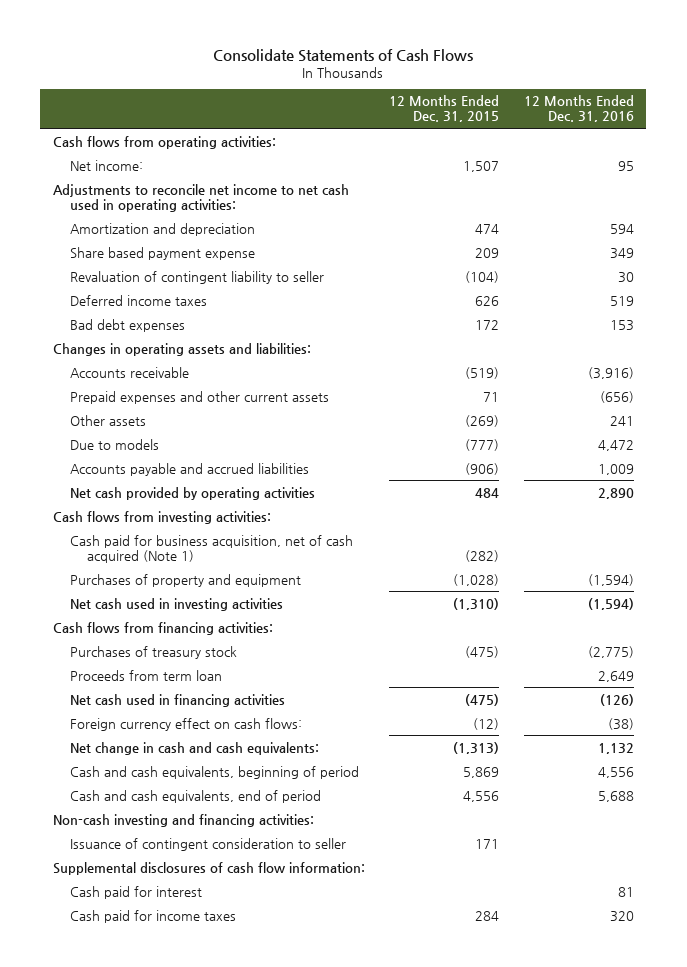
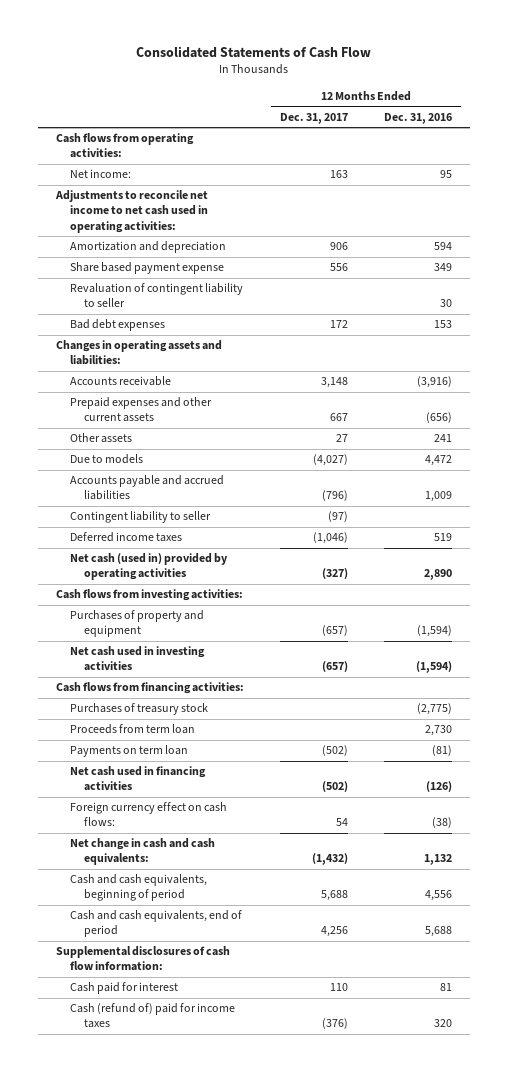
- Consolidate Statements of Cash Flows
+ Consolidated Statements of Cash Flow
- | 12 Months Ended Dec. 31, 2015 | 12 Months Ended Dec. 31, 2016
+ | 12 Months Ended Dec. 31, 2017 | 12 Months Ended Dec. 31, 2016
- Net cash provided by operating activities | 484 | 2,890
+ Contingent liability to seller | (97) |
moved down: Deferred income taxes | (1,046) | 519
+ Net cash (used in) provided by operating activities | (327) | 2,890
- Cash paid for business acquisition, net of cash acquired (Note 1) | (282) |
- Proceeds from term loan | | 2,649
+ Proceeds from term loan | | 2,730
+ Payments on term loan | (502) | (81)
- Non-cash investing and financing activities:
- Issuance of contingent consideration to seller | 171 |
- Cash paid for income taxes | 284 | 320
+ Cash (refund of) paid for income taxes | (376) | 320

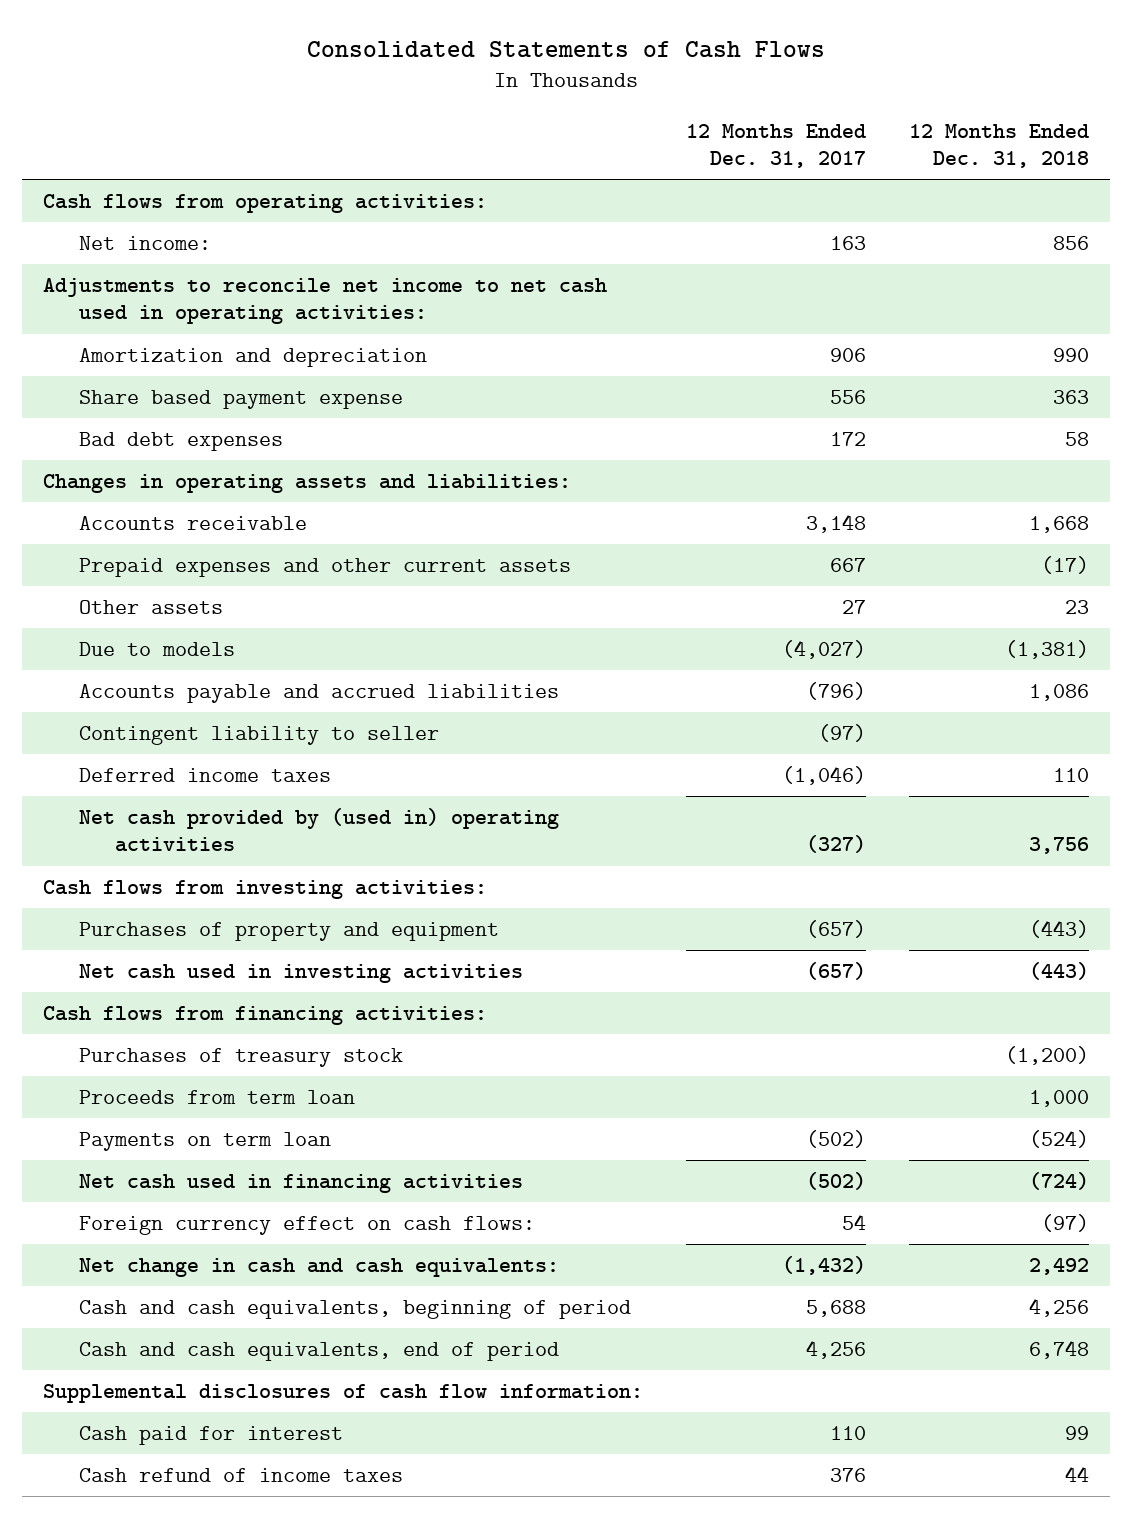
- Consolidated Statements of Cash Flow
+ Consolidated Statements of Cash Flows
- | 12 Months Ended Dec. 31, 2017 | 12 Months Ended Dec. 31, 2016
+ | 12 Months Ended Dec. 31, 2017 | 12 Months Ended Dec. 31, 2018
- Revaluation of contingent liability to seller | | 30
- Net cash (used in) provided by operating activities | (327) | 2,890
+ Net cash provided by (used in) operating activities | (327) | 3,756
- Cash (refund of) paid for income taxes | (376) | 320
+ Cash refund of income taxes | 376 | 44

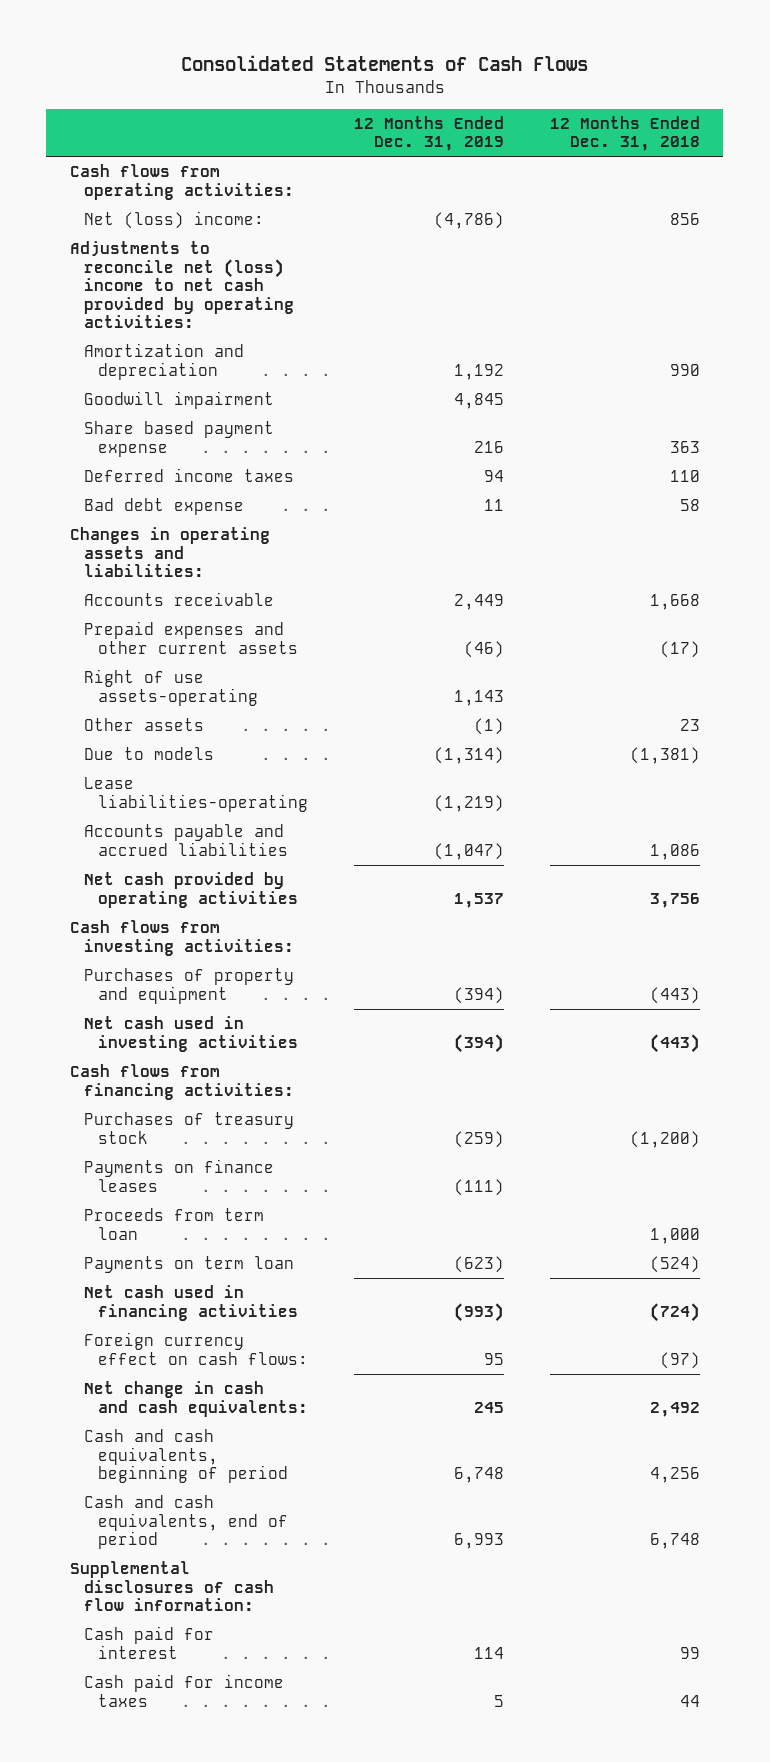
- | 12 Months Ended Dec. 31, 2017 | 12 Months Ended Dec. 31, 2018
+ | 12 Months Ended Dec. 31, 2019 | 12 Months Ended Dec. 31, 2018
- Net income: | 163 | 856
- Adjustments to reconcile net income to net cash used in operating activities:
+ Net (loss) income: | (4,786) | 856
+ Adjustments to reconcile net (loss) income to net cash provided by operating activities:
+ Goodwill impairment | 4,845 |
- Bad debt expenses | 172 | 58
moved up: Deferred income taxes | 94 | 110
+ Bad debt expense | 11 | 58
+ Right of use assets-operating | 1,143 |
+ Lease liabilities-operating | (1,219) |
- Contingent liability to seller | (97) |
- Net cash provided by (used in) operating activities | (327) | 3,756
+ Net cash provided by operating activities | 1,537 | 3,756
+ Payments on finance leases | (111) |
- Cash refund of income taxes | 376 | 44
+ Cash paid for income taxes | 5 | 44

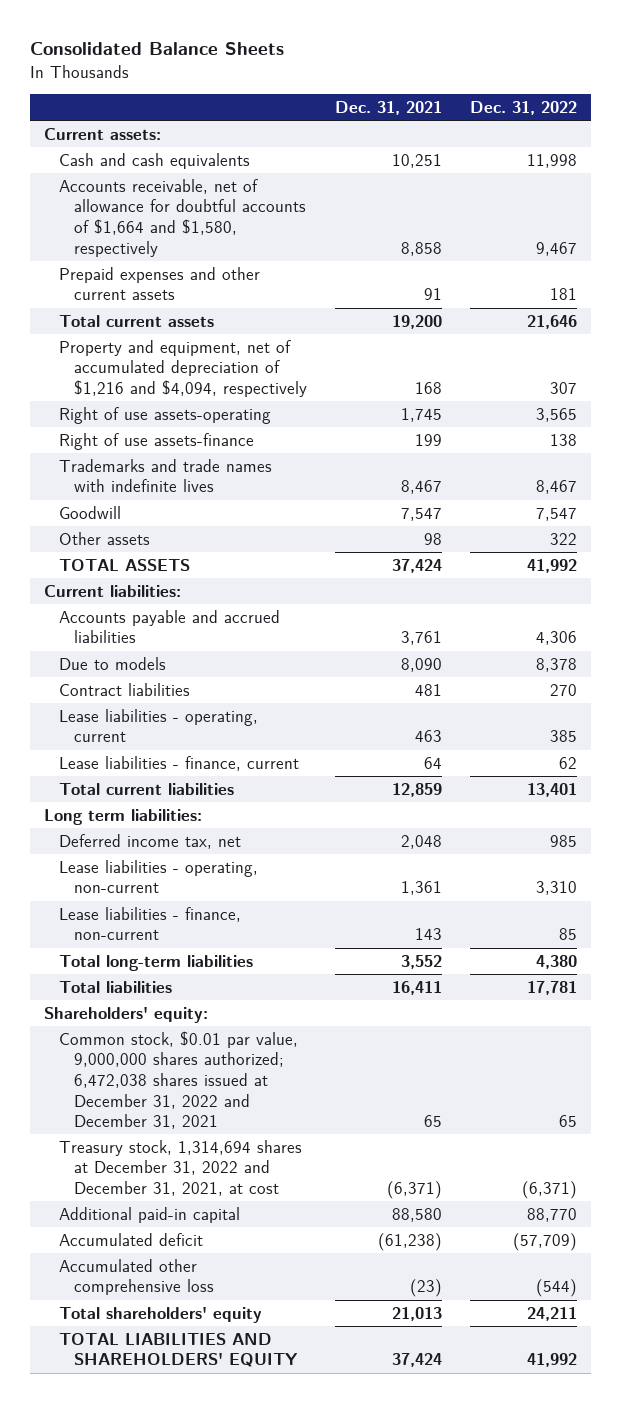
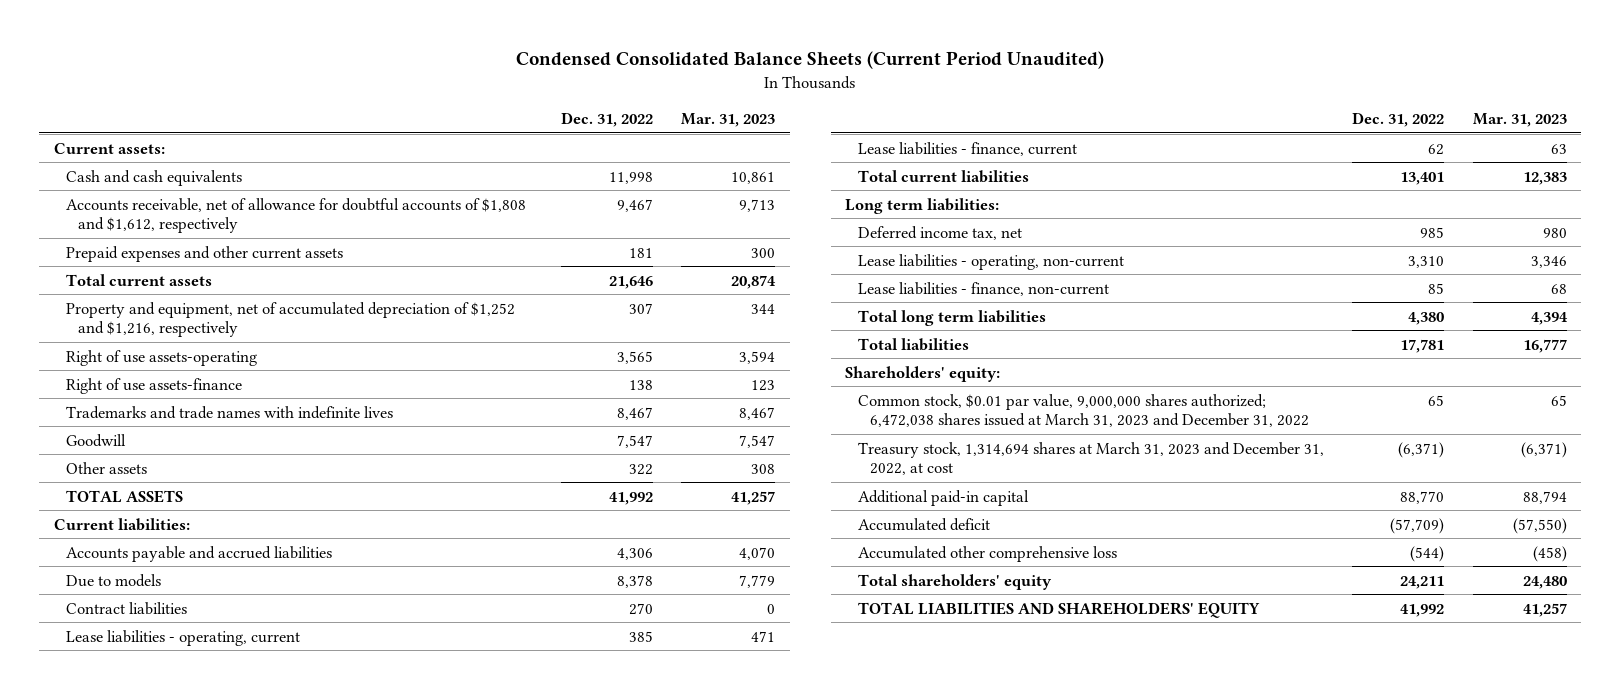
- Consolidated Balance Sheets
+ Condensed Consolidated Balance Sheets (Current Period Unaudited)
- | Dec. 31, 2021 | Dec. 31, 2022
+ | Dec. 31, 2022 | Mar. 31, 2023
- Accounts receivable, net of allowance for doubtful accounts of $1,664 and $1,580, respectively | 8,858 | 9,467
+ Accounts receivable, net of allowance for doubtful accounts of $1,808 and $1,612, respectively | 9,467 | 9,713
- Property and equipment, net of accumulated depreciation of $1,216 and $4,094, respectively | 168 | 307
+ Property and equipment, net of accumulated depreciation of $1,252 and $1,216, respectively | 307 | 344
- Total long-term liabilities | 3,552 | 4,380
+ Total long term liabilities | 4,380 | 4,394
- Common stock, $0.01 par value, 9,000,000 shares authorized; 6,472,038 shares issued at December 31, 2022 and December 31, 2021 | 65 | 65
- Treasury stock, 1,314,694 shares at December 31, 2022 and December 31, 2021, at cost | (6,371) | (6,371)
+ Common stock, $0.01 par value, 9,000,000 shares authorized; 6,472,038 shares issued at March 31, 2023 and December 31, 2022 | 65 | 65
+ Treasury stock, 1,314,694 shares at March 31, 2023 and December 31, 2022, at cost | (6,371) | (6,371)

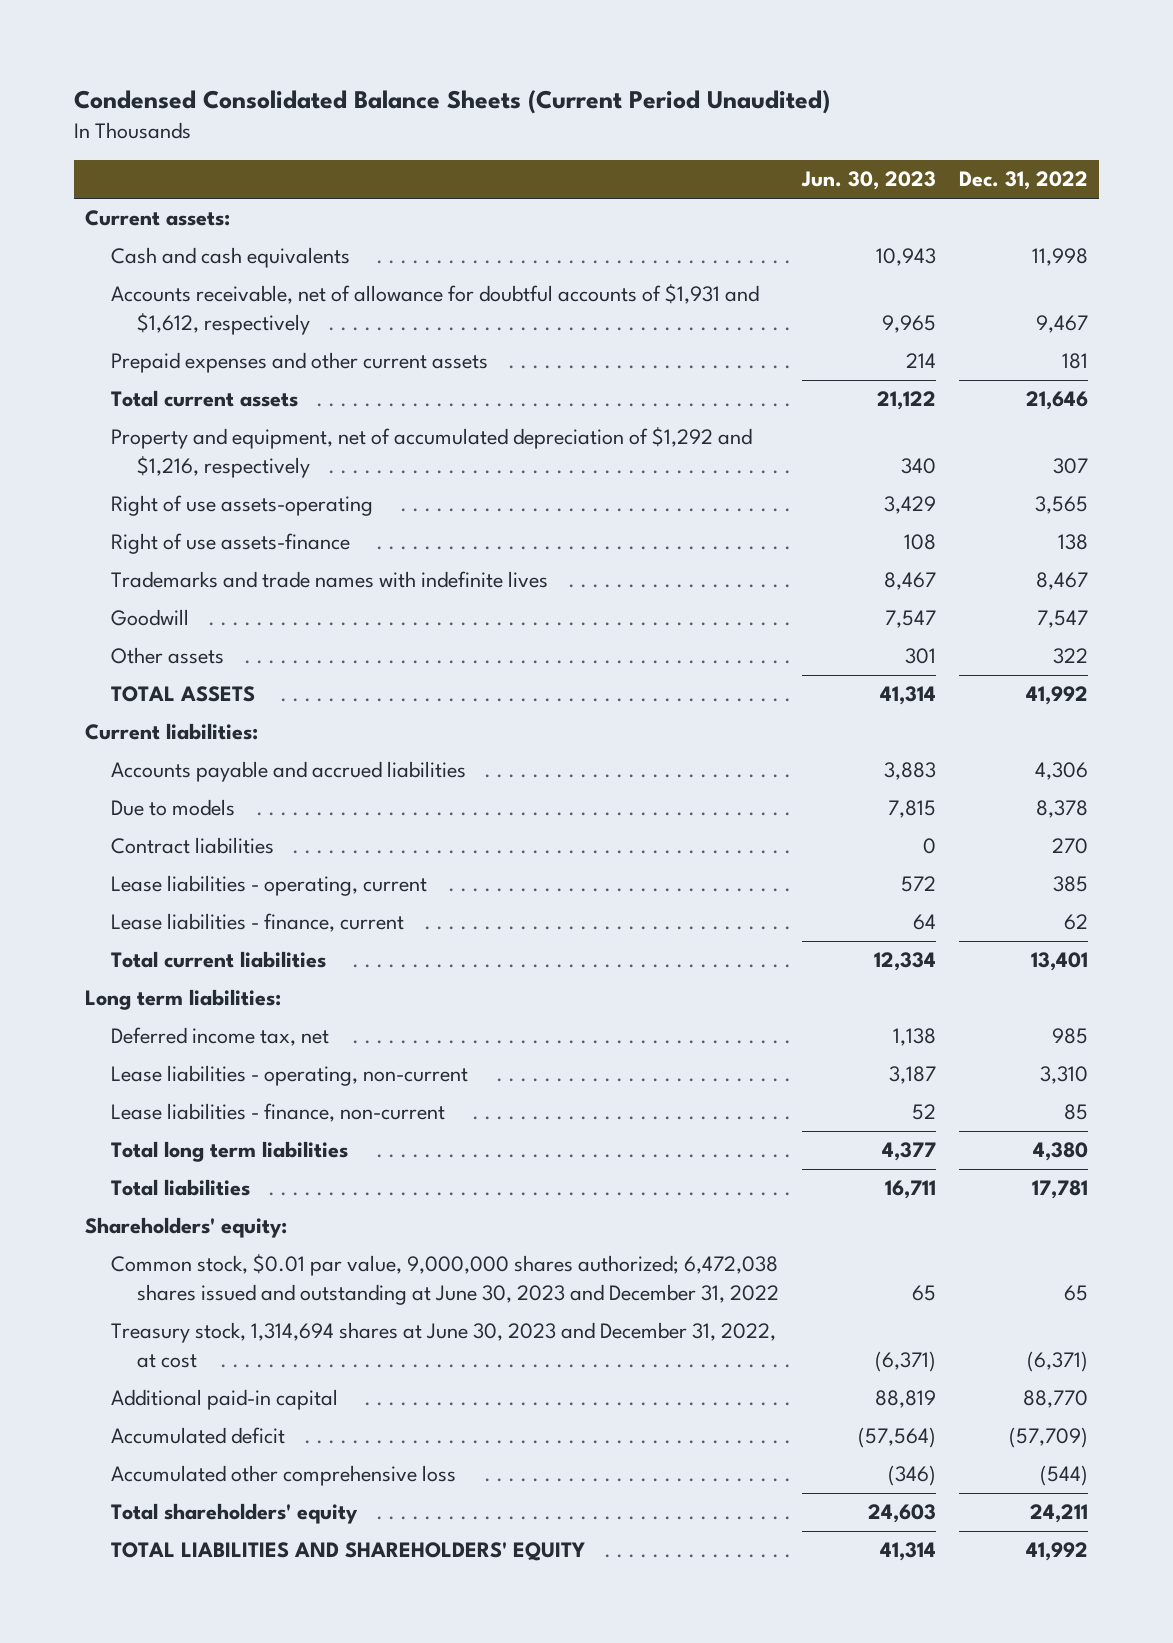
- | Dec. 31, 2022 | Mar. 31, 2023
+ | Jun. 30, 2023 | Dec. 31, 2022
- Accounts receivable, net of allowance for doubtful accounts of $1,808 and $1,612, respectively | 9,467 | 9,713
+ Accounts receivable, net of allowance for doubtful accounts of $1,931 and $1,612, respectively | 9,965 | 9,467
- Property and equipment, net of accumulated depreciation of $1,252 and $1,216, respectively | 307 | 344
+ Property and equipment, net of accumulated depreciation of $1,292 and $1,216, respectively | 340 | 307
- Common stock, $0.01 par value, 9,000,000 shares authorized; 6,472,038 shares issued at March 31, 2023 and December 31, 2022 | 65 | 65
- Treasury stock, 1,314,694 shares at March 31, 2023 and December 31, 2022, at cost | (6,371) | (6,371)
+ Common stock, $0.01 par value, 9,000,000 shares authorized; 6,472,038 shares issued and outstanding at June 30, 2023 and December 31, 2022 | 65 | 65
+ Treasury stock, 1,314,694 shares at June 30, 2023 and December 31, 2022, at cost | (6,371) | (6,371)

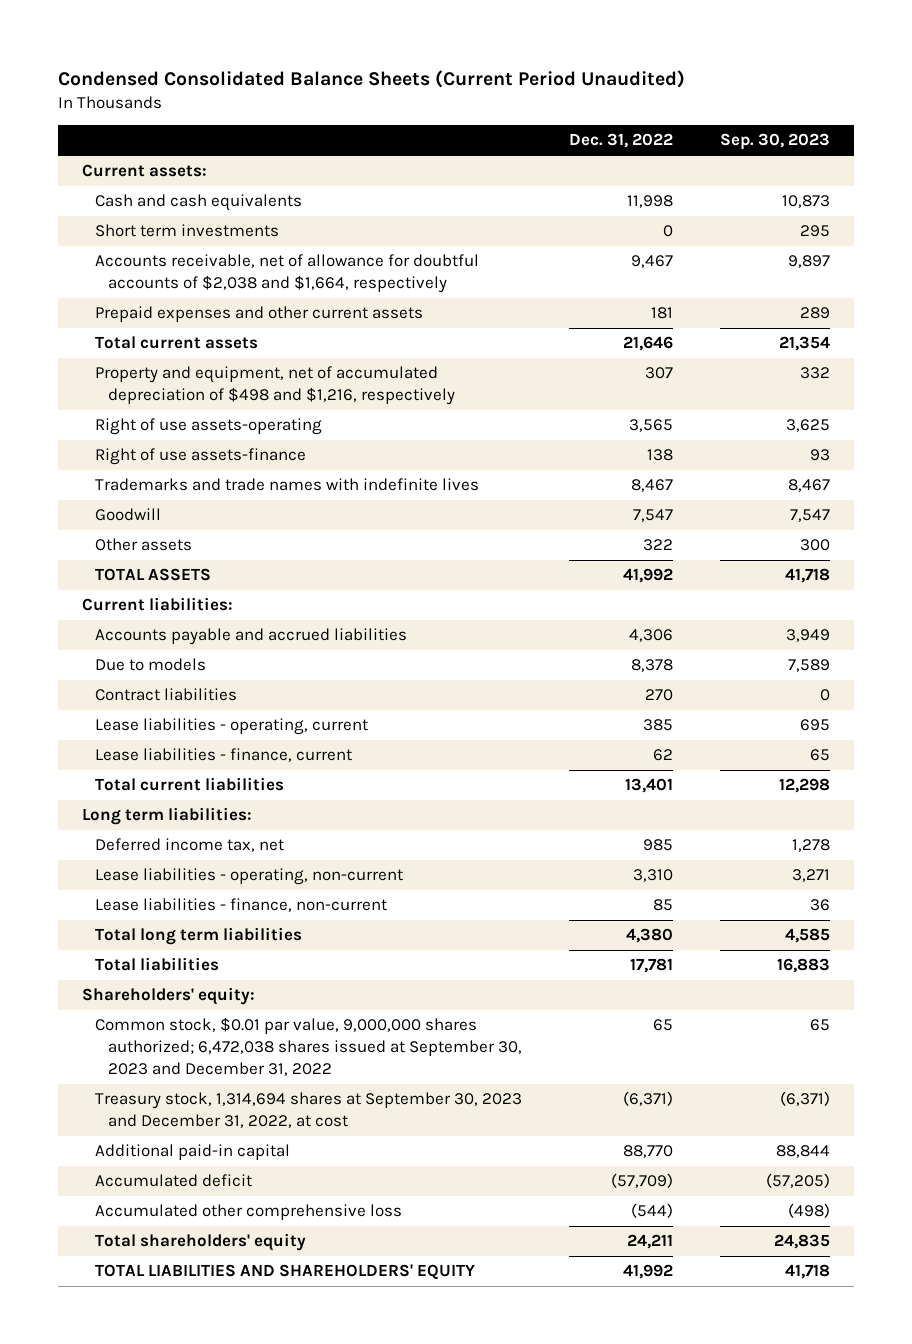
- | Jun. 30, 2023 | Dec. 31, 2022
+ | Dec. 31, 2022 | Sep. 30, 2023
- Accounts receivable, net of allowance for doubtful accounts of $1,931 and $1,612, respectively | 9,965 | 9,467
+ Short term investments | 0 | 295
+ Accounts receivable, net of allowance for doubtful accounts of $2,038 and $1,664, respectively | 9,467 | 9,897
- Property and equipment, net of accumulated depreciation of $1,292 and $1,216, respectively | 340 | 307
+ Property and equipment, net of accumulated depreciation of $498 and $1,216, respectively | 307 | 332
- Common stock, $0.01 par value, 9,000,000 shares authorized; 6,472,038 shares issued and outstanding at June 30, 2023 and December 31, 2022 | 65 | 65
- Treasury stock, 1,314,694 shares at June 30, 2023 and December 31, 2022, at cost | (6,371) | (6,371)
+ Common stock, $0.01 par value, 9,000,000 shares authorized; 6,472,038 shares issued at September 30, 2023 and December 31, 2022 | 65 | 65
+ Treasury stock, 1,314,694 shares at September 30, 2023 and December 31, 2022, at cost | (6,371) | (6,371)

